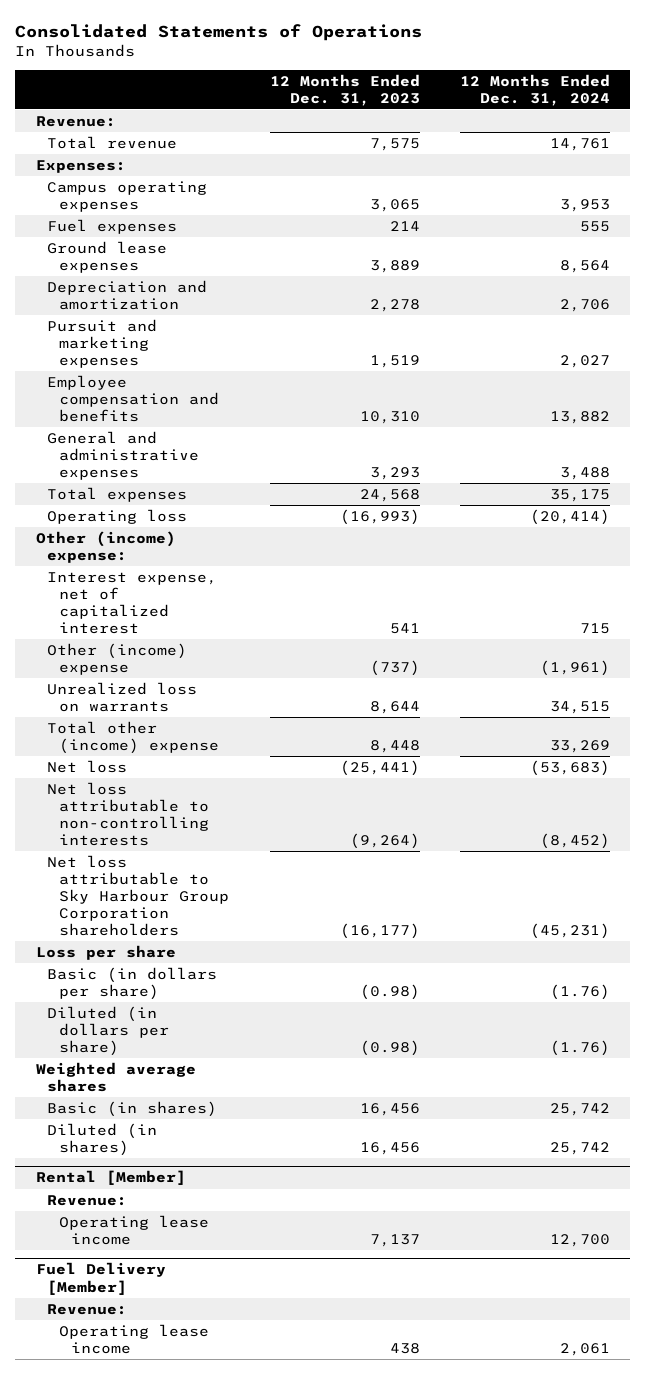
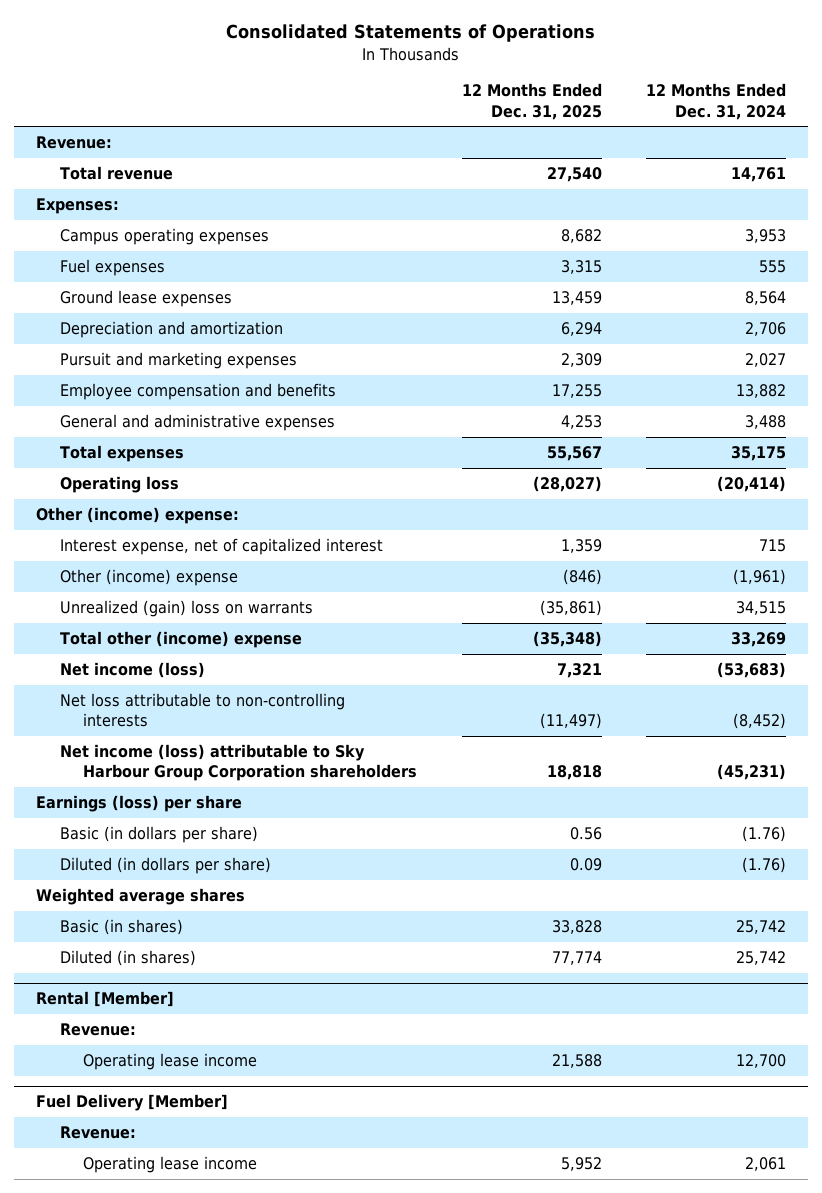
- | 12 Months Ended Dec. 31, 2023 | 12 Months Ended Dec. 31, 2024
+ | 12 Months Ended Dec. 31, 2025 | 12 Months Ended Dec. 31, 2024
- Unrealized loss on warrants | 8,644 | 34,515
+ Unrealized (gain) loss on warrants | (35,861) | 34,515
- Net loss | (25,441) | (53,683)
+ Net income (loss) | 7,321 | (53,683)
- Net loss attributable to Sky Harbour Group Corporation shareholders | (16,177) | (45,231)
- Loss per share
+ Net income (loss) attributable to Sky Harbour Group Corporation shareholders | 18,818 | (45,231)
+ Earnings (loss) per share

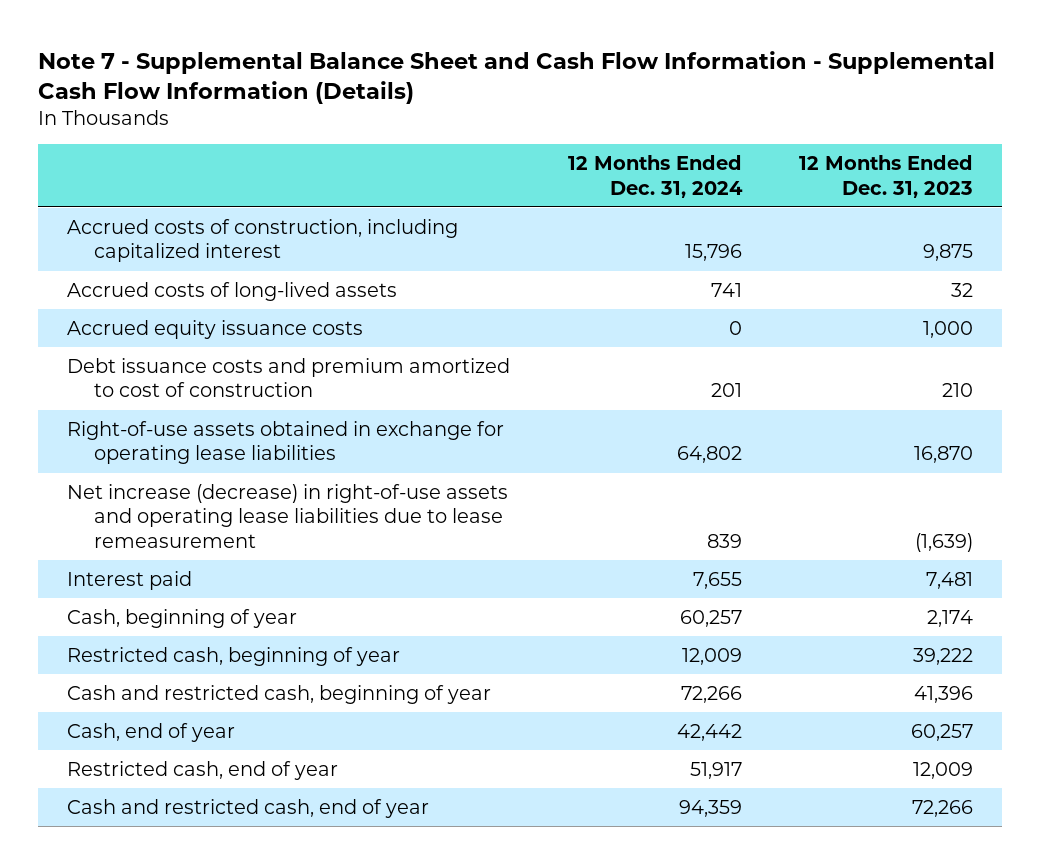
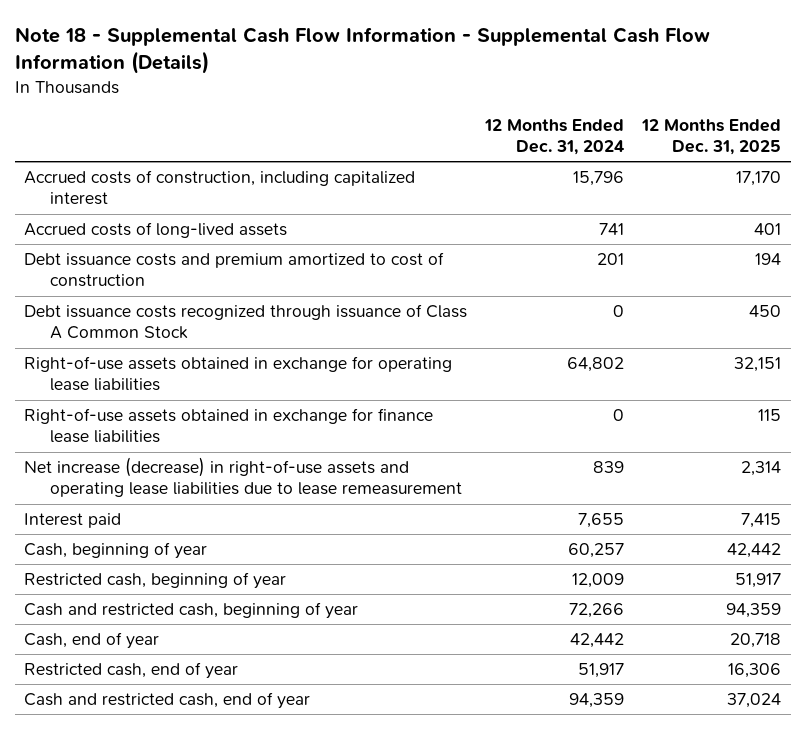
- Note 7 - Supplemental Balance Sheet and Cash Flow Information - Supplemental Cash Flow Information (Details)
+ Note 18 - Supplemental Cash Flow Information - Supplemental Cash Flow Information (Details)
- | 12 Months Ended Dec. 31, 2024 | 12 Months Ended Dec. 31, 2023
+ | 12 Months Ended Dec. 31, 2024 | 12 Months Ended Dec. 31, 2025
- Accrued equity issuance costs | 0 | 1,000
+ Debt issuance costs recognized through issuance of Class A Common Stock | 0 | 450
+ Right-of-use assets obtained in exchange for finance lease liabilities | 0 | 115

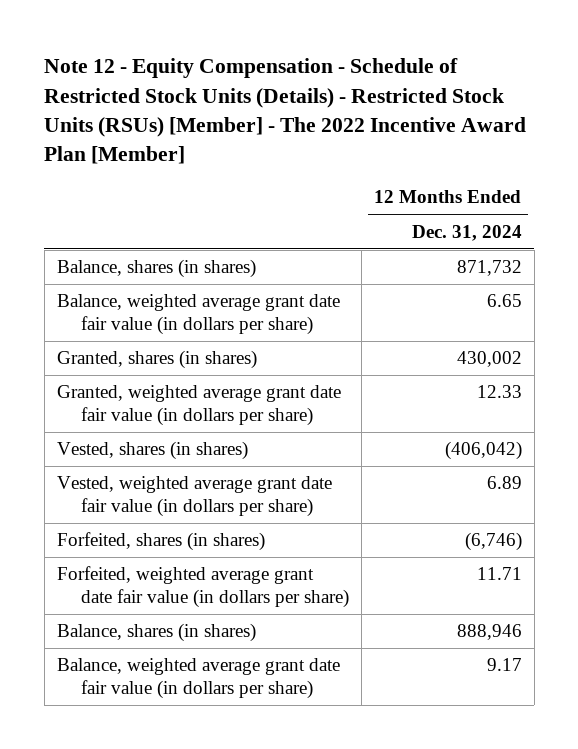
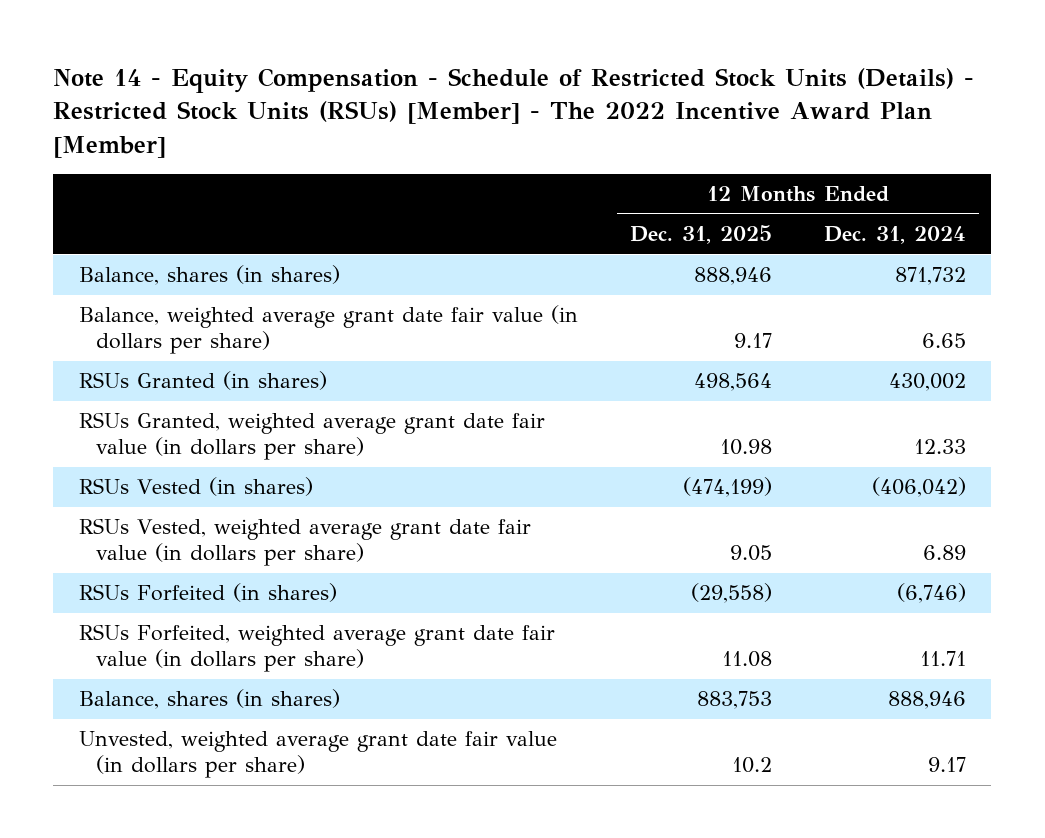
- Note 12 - Equity Compensation - Schedule of Restricted Stock Units (Details) - Restricted Stock Units (RSUs) [Member] - The 2022 Incentive Award Plan [Member]
+ Note 14 - Equity Compensation - Schedule of Restricted Stock Units (Details) - Restricted Stock Units (RSUs) [Member] - The 2022 Incentive Award Plan [Member]
- | 12 Months Ended Dec. 31, 2024
+ | 12 Months Ended Dec. 31, 2025 | 12 Months Ended Dec. 31, 2024
- Granted, shares (in shares) | 430,002
- Granted, weighted average grant date fair value (in dollars per share) | 12.33
- Vested, shares (in shares) | (406,042)
- Vested, weighted average grant date fair value (in dollars per share) | 6.89
- Forfeited, shares (in shares) | (6,746)
- Forfeited, weighted average grant date fair value (in dollars per share) | 11.71
+ RSUs Granted (in shares) | 498,564 | 430,002
+ RSUs Granted, weighted average grant date fair value (in dollars per share) | 10.98 | 12.33
+ RSUs Vested (in shares) | (474,199) | (406,042)
+ RSUs Vested, weighted average grant date fair value (in dollars per share) | 9.05 | 6.89
+ RSUs Forfeited (in shares) | (29,558) | (6,746)
+ RSUs Forfeited, weighted average grant date fair value (in dollars per share) | 11.08 | 11.71
- Balance, weighted average grant date fair value (in dollars per share) | 9.17
+ Unvested, weighted average grant date fair value (in dollars per share) | 10.2 | 9.17

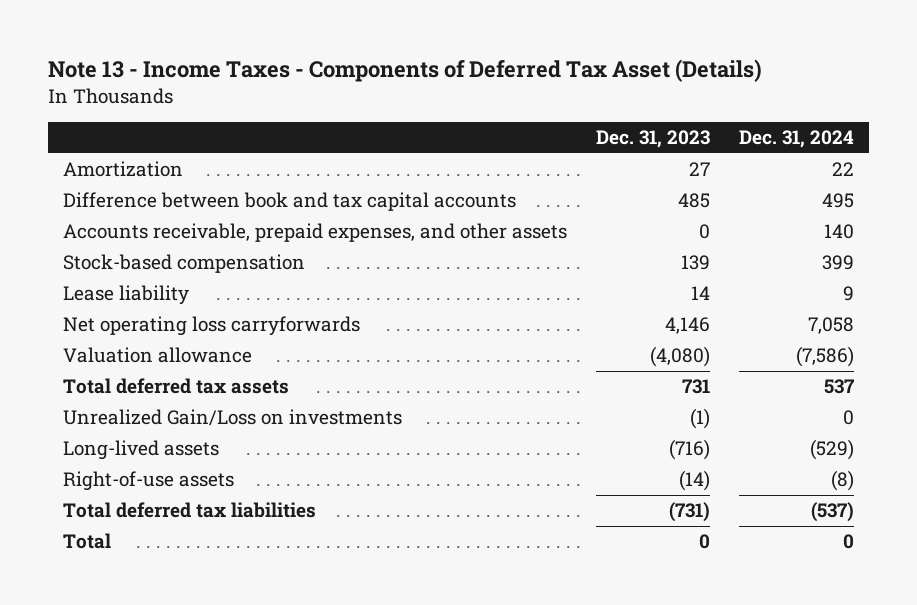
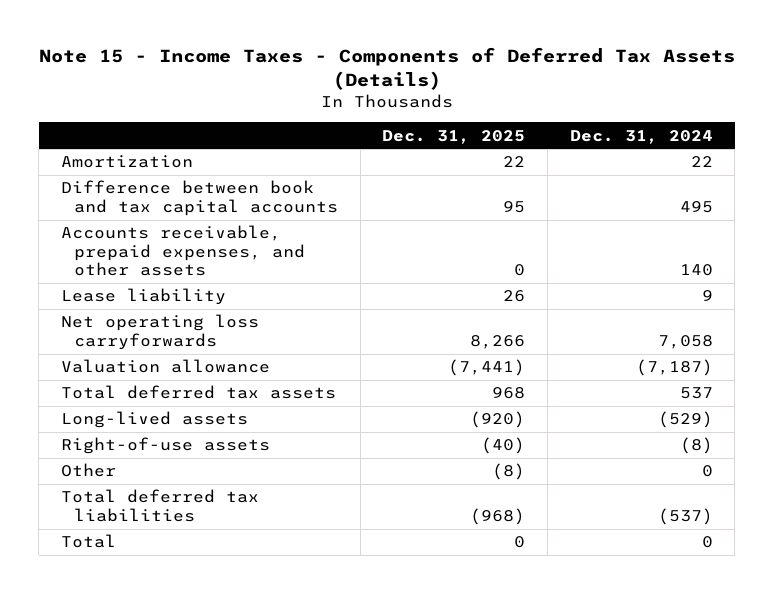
- Note 13 - Income Taxes - Components of Deferred Tax Asset (Details)
+ Note 15 - Income Taxes - Components of Deferred Tax Assets (Details)
- | Dec. 31, 2023 | Dec. 31, 2024
+ | Dec. 31, 2025 | Dec. 31, 2024
- Stock-based compensation | 139 | 399
- Valuation allowance | (4,080) | (7,586)
+ Valuation allowance | (7,441) | (7,187)
- Unrealized Gain/Loss on investments | (1) | 0
+ Other | (8) | 0

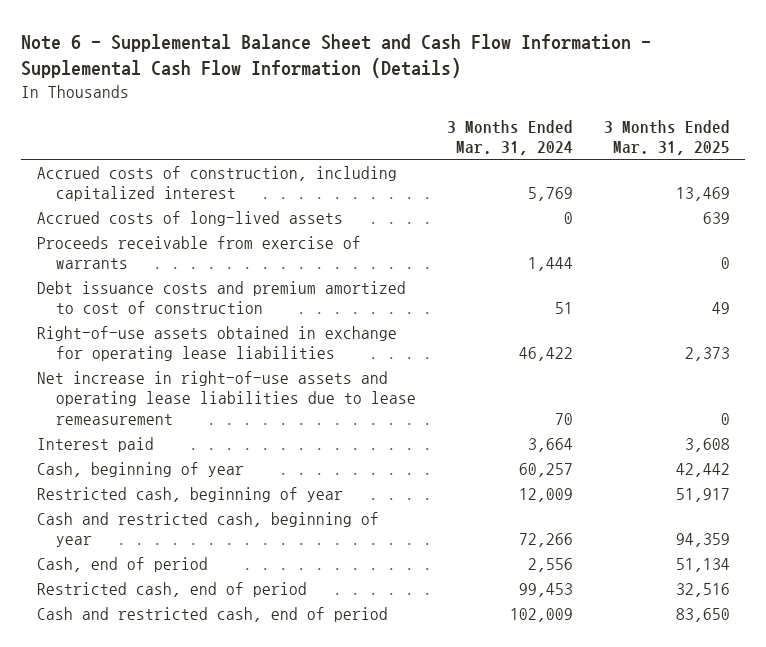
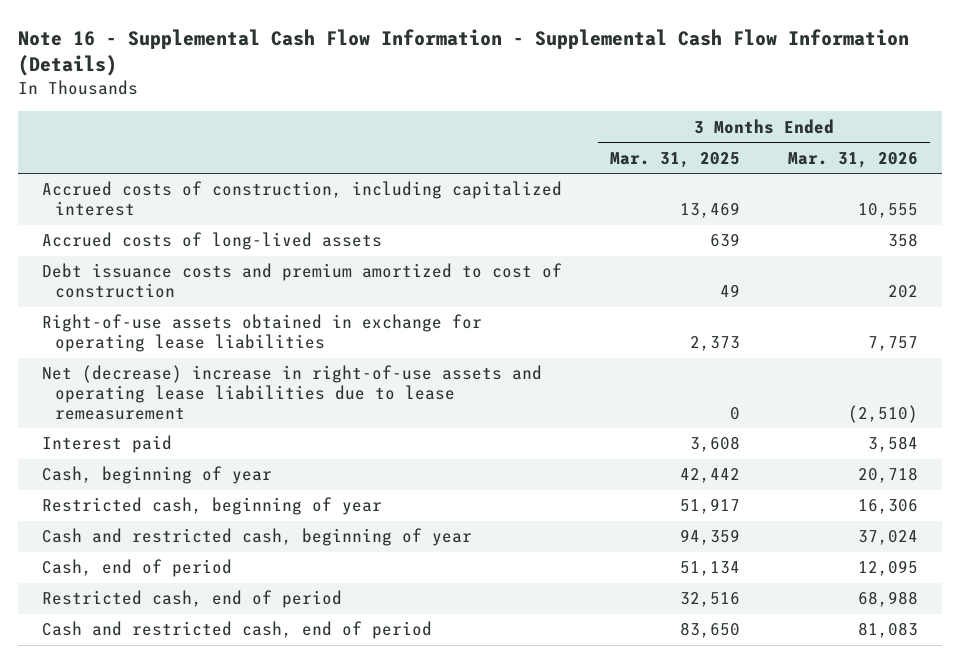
- Note 6 - Supplemental Balance Sheet and Cash Flow Information - Supplemental Cash Flow Information (Details)
+ Note 16 - Supplemental Cash Flow Information - Supplemental Cash Flow Information (Details)
- | 3 Months Ended Mar. 31, 2024 | 3 Months Ended Mar. 31, 2025
+ | 3 Months Ended Mar. 31, 2025 | 3 Months Ended Mar. 31, 2026
- Proceeds receivable from exercise of warrants | 1,444 | 0
- Net increase in right-of-use assets and operating lease liabilities due to lease remeasurement | 70 | 0
+ Net (decrease) increase in right-of-use assets and operating lease liabilities due to lease remeasurement | 0 | (2,510)

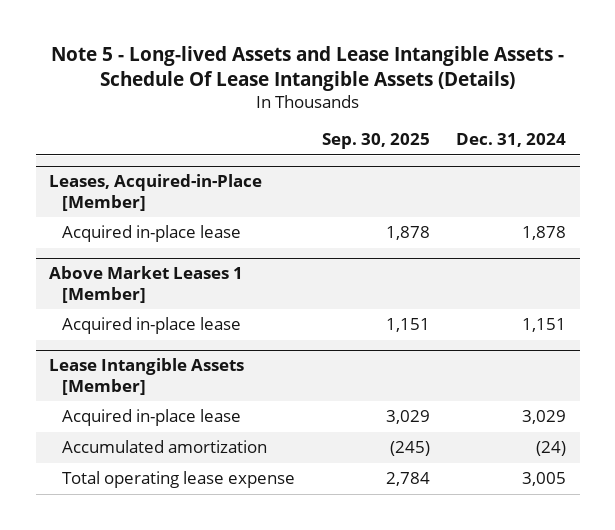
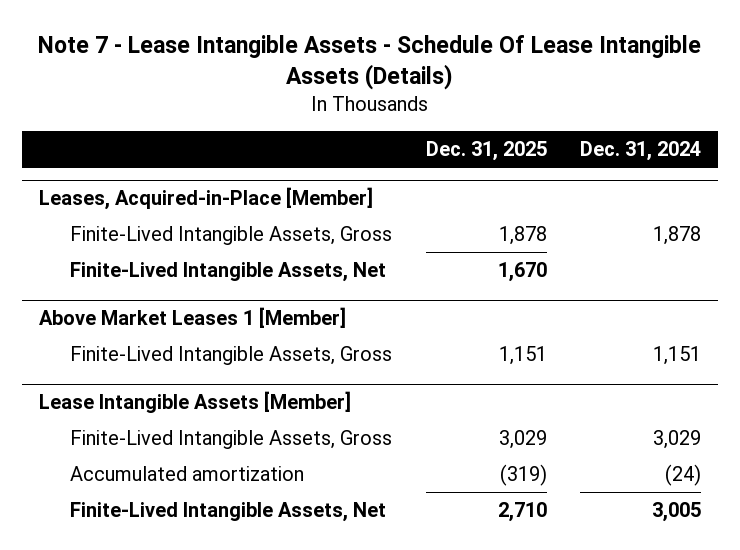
- Note 5 - Long-lived Assets and Lease Intangible Assets - Schedule Of Lease Intangible Assets (Details)
+ Note 7 - Lease Intangible Assets - Schedule Of Lease Intangible Assets (Details)
- | Sep. 30, 2025 | Dec. 31, 2024
+ | Dec. 31, 2025 | Dec. 31, 2024
@ Leases, Acquired-in-Place [Member]
- Acquired in-place lease | 1,878 | 1,878
+ Finite-Lived Intangible Assets, Gross | 1,878 | 1,878
+ Finite-Lived Intangible Assets, Net | 1,670 |
@ Above Market Leases 1 [Member]
- Acquired in-place lease | 1,151 | 1,151
+ Finite-Lived Intangible Assets, Gross | 1,151 | 1,151
@ Lease Intangible Assets [Member]
- Acquired in-place lease | 3,029 | 3,029
+ Finite-Lived Intangible Assets, Gross | 3,029 | 3,029
- Total operating lease expense | 2,784 | 3,005
+ Finite-Lived Intangible Assets, Net | 2,710 | 3,005

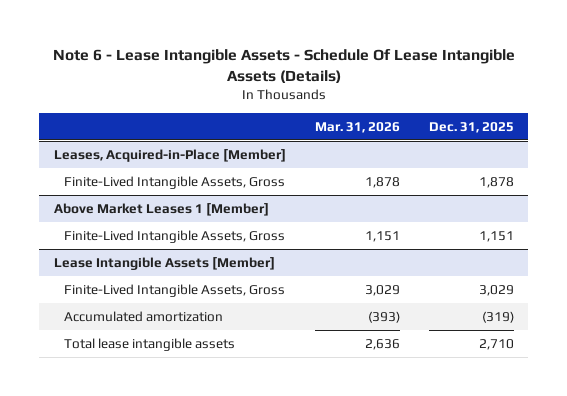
- Note 7 - Lease Intangible Assets - Schedule Of Lease Intangible Assets (Details)
+ Note 6 - Lease Intangible Assets - Schedule Of Lease Intangible Assets (Details)
- | Dec. 31, 2025 | Dec. 31, 2024
+ | Mar. 31, 2026 | Dec. 31, 2025
@ Leases, Acquired-in-Place [Member]
- Finite-Lived Intangible Assets, Net | 1,670 |
@ Lease Intangible Assets [Member]
- Finite-Lived Intangible Assets, Net | 2,710 | 3,005
+ Total lease intangible assets | 2,636 | 2,710

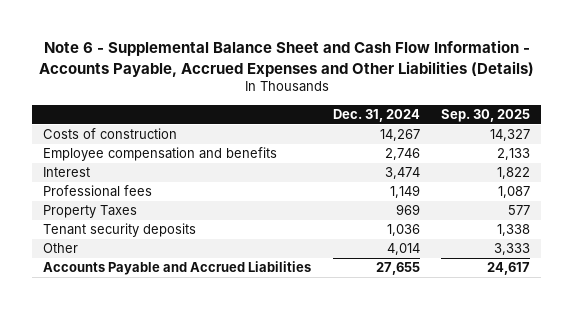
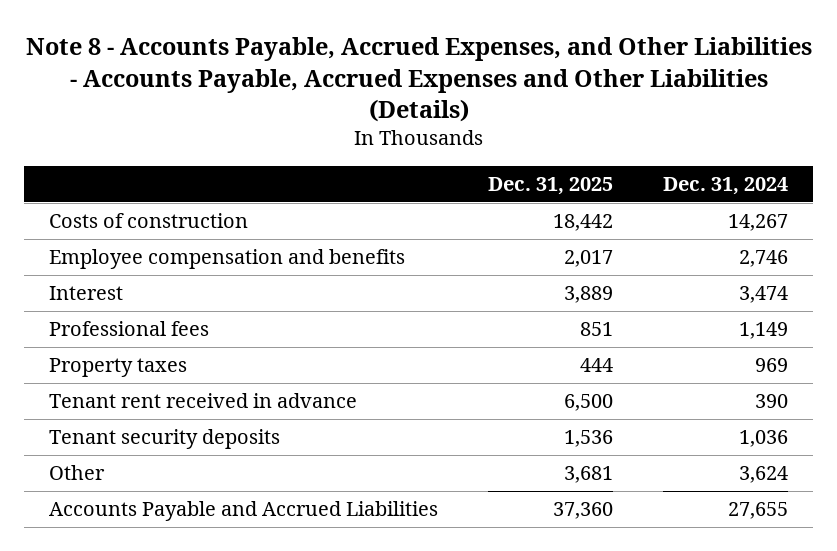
- Note 6 - Supplemental Balance Sheet and Cash Flow Information - Accounts Payable, Accrued Expenses and Other Liabilities (Details)
+ Note 8 - Accounts Payable, Accrued Expenses, and Other Liabilities - Accounts Payable, Accrued Expenses and Other Liabilities (Details)
- | Dec. 31, 2024 | Sep. 30, 2025
+ | Dec. 31, 2025 | Dec. 31, 2024
- Property Taxes | 969 | 577
+ Property taxes | 444 | 969
+ Tenant rent received in advance | 6,500 | 390
- Other | 4,014 | 3,333
+ Other | 3,681 | 3,624

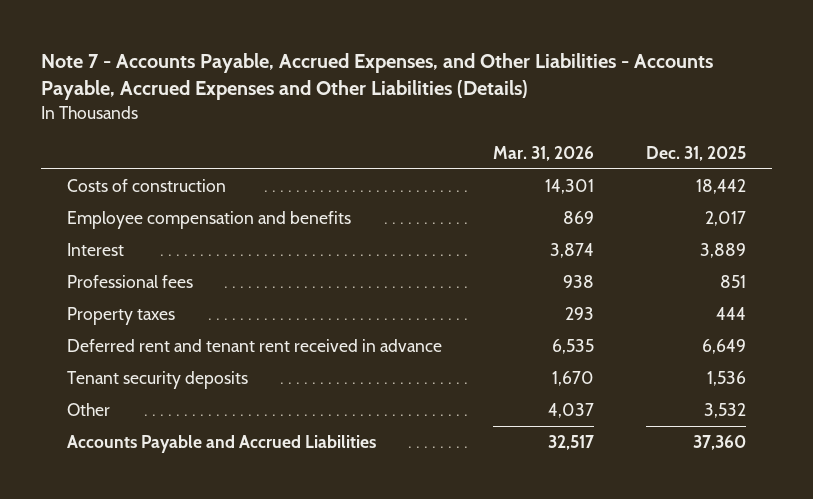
- Note 8 - Accounts Payable, Accrued Expenses, and Other Liabilities - Accounts Payable, Accrued Expenses and Other Liabilities (Details)
+ Note 7 - Accounts Payable, Accrued Expenses, and Other Liabilities - Accounts Payable, Accrued Expenses and Other Liabilities (Details)
- | Dec. 31, 2025 | Dec. 31, 2024
+ | Mar. 31, 2026 | Dec. 31, 2025
- Tenant rent received in advance | 6,500 | 390
+ Deferred rent and tenant rent received in advance | 6,535 | 6,649
- Other | 3,681 | 3,624
+ Other | 4,037 | 3,532

